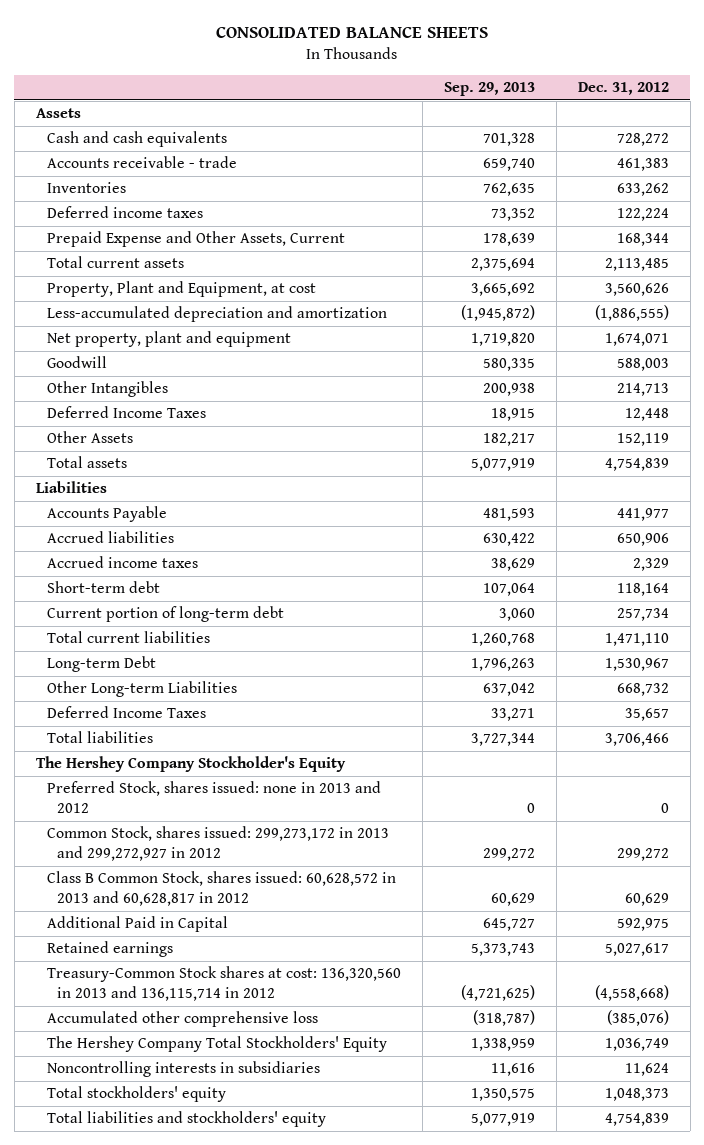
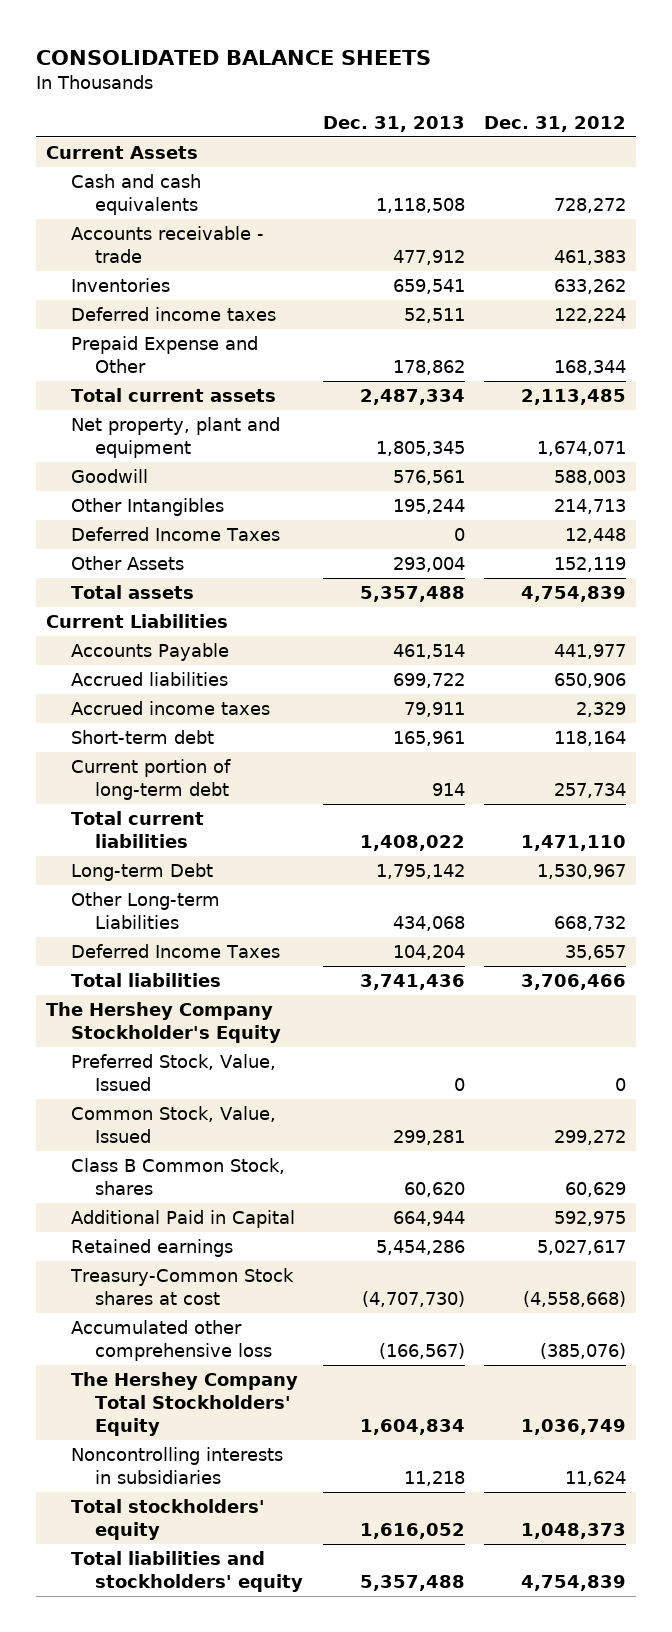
- | Sep. 29, 2013 | Dec. 31, 2012
+ | Dec. 31, 2013 | Dec. 31, 2012
- Assets
+ Current Assets
- Prepaid Expense and Other Assets, Current | 178,639 | 168,344
+ Prepaid Expense and Other | 178,862 | 168,344
- Property, Plant and Equipment, at cost | 3,665,692 | 3,560,626
- Less-accumulated depreciation and amortization | (1,945,872) | (1,886,555)
- Liabilities
+ Current Liabilities
- Preferred Stock, shares issued: none in 2013 and 2012 | 0 | 0
- Common Stock, shares issued: 299,273,172 in 2013 and 299,272,927 in 2012 | 299,272 | 299,272
- Class B Common Stock, shares issued: 60,628,572 in 2013 and 60,628,817 in 2012 | 60,629 | 60,629
+ Preferred Stock, Value, Issued | 0 | 0
+ Common Stock, Value, Issued | 299,281 | 299,272
+ Class B Common Stock, shares | 60,620 | 60,629
- Treasury-Common Stock shares at cost: 136,320,560 in 2013 and 136,115,714 in 2012 | (4,721,625) | (4,558,668)
+ Treasury-Common Stock shares at cost | (4,707,730) | (4,558,668)

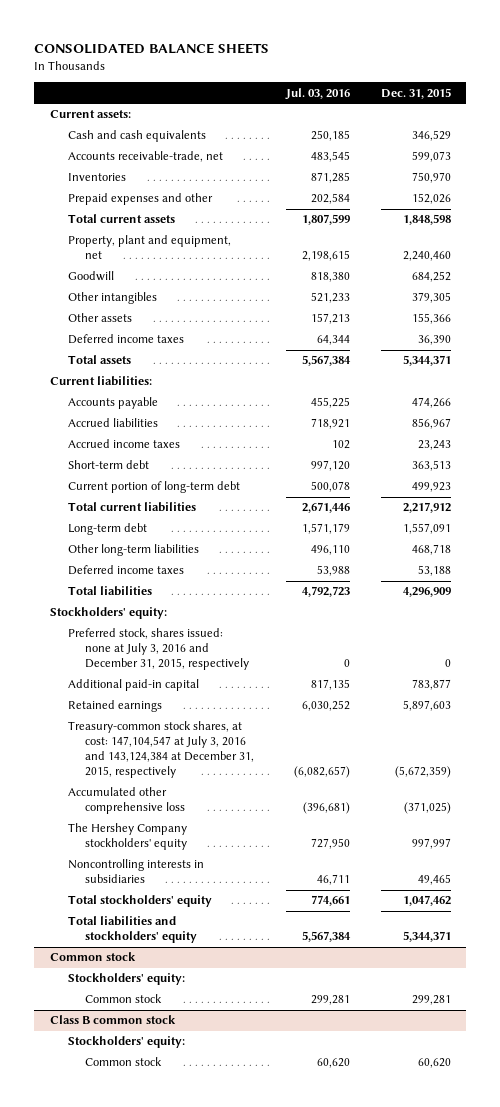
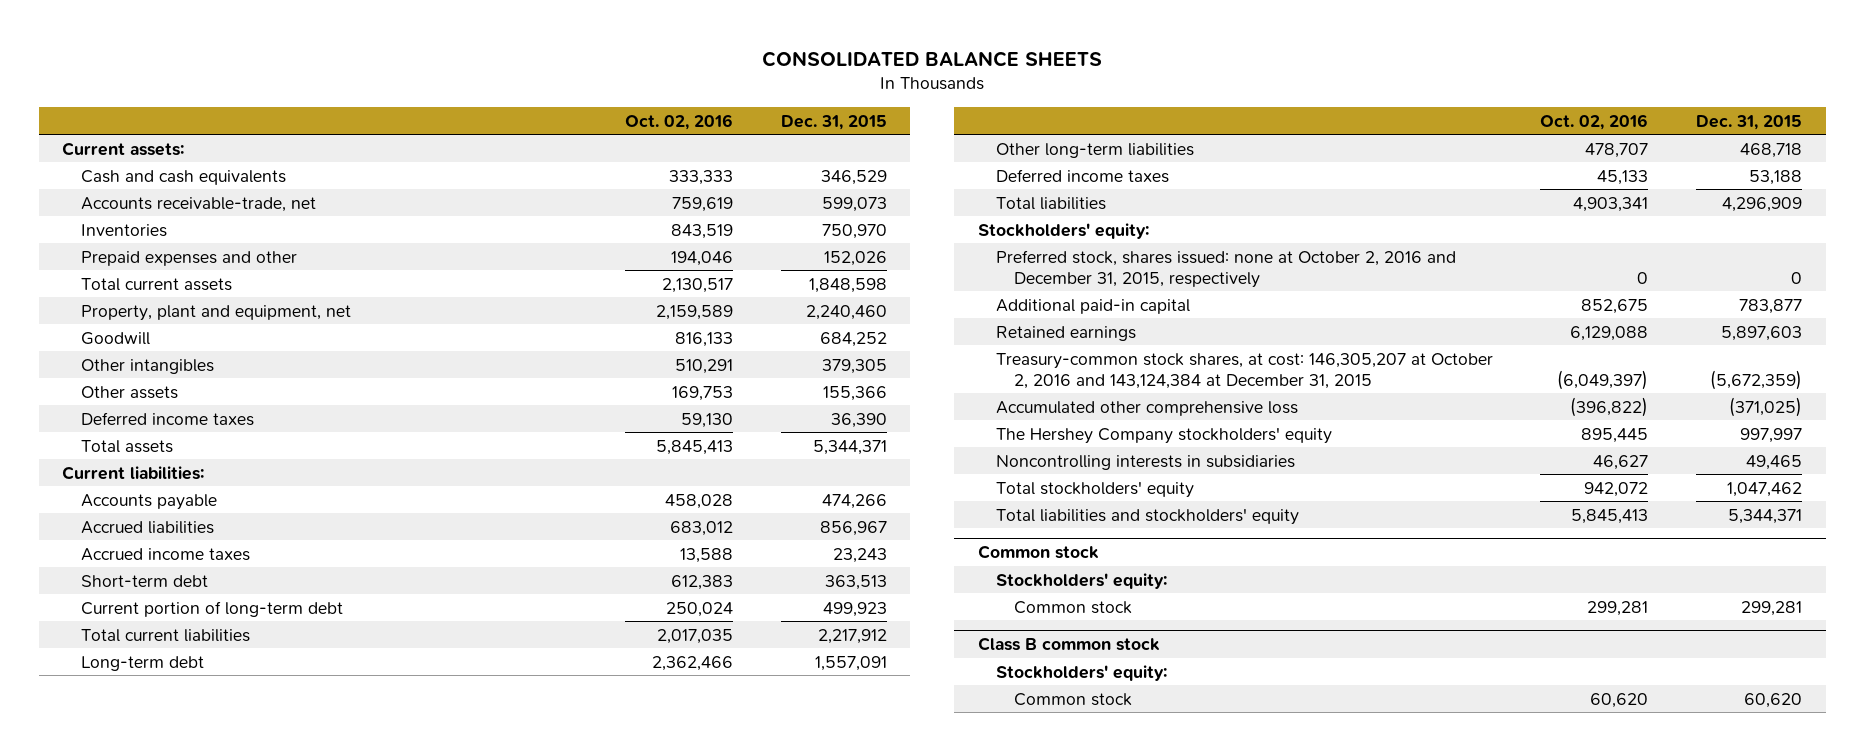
- | Jul. 03, 2016 | Dec. 31, 2015
+ | Oct. 02, 2016 | Dec. 31, 2015
- Preferred stock, shares issued: none at July 3, 2016 and December 31, 2015, respectively | 0 | 0
+ Preferred stock, shares issued: none at October 2, 2016 and December 31, 2015, respectively | 0 | 0
- Treasury-common stock shares, at cost: 147,104,547 at July 3, 2016 and 143,124,384 at December 31, 2015, respectively | (6,082,657) | (5,672,359)
+ Treasury-common stock shares, at cost: 146,305,207 at October 2, 2016 and 143,124,384 at December 31, 2015 | (6,049,397) | (5,672,359)

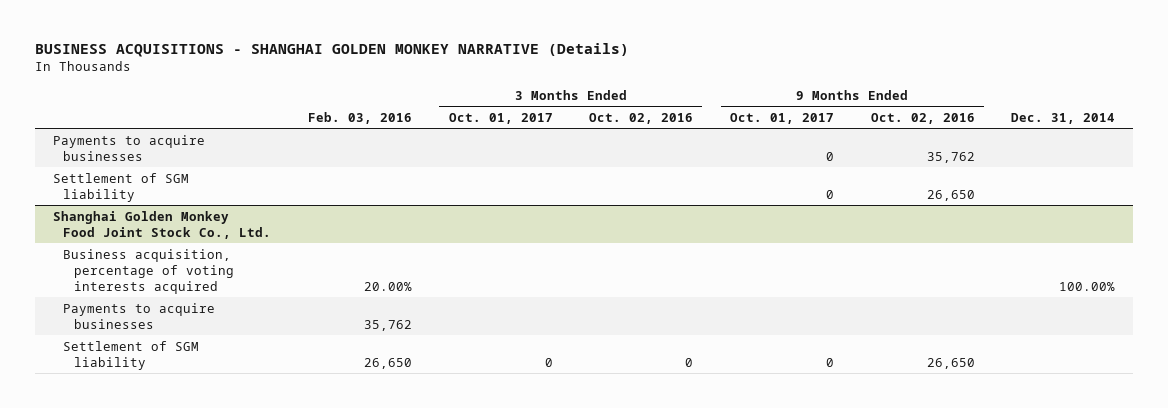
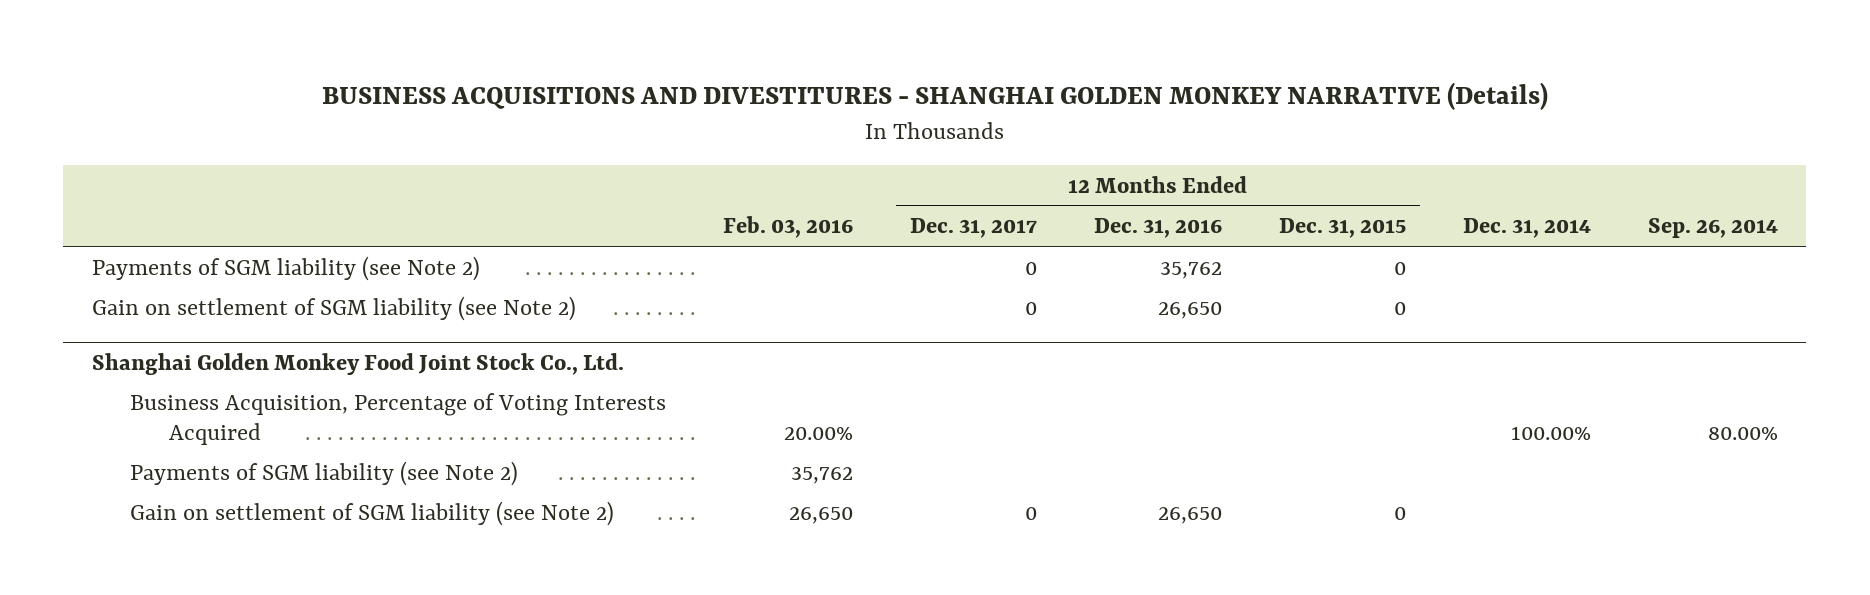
- BUSINESS ACQUISITIONS - SHANGHAI GOLDEN MONKEY NARRATIVE (Details)
+ BUSINESS ACQUISITIONS AND DIVESTITURES - SHANGHAI GOLDEN MONKEY NARRATIVE (Details)
- | Feb. 03, 2016 | 3 Months Ended Oct. 01, 2017 | 3 Months Ended Oct. 02, 2016 | 9 Months Ended Oct. 01, 2017 | 9 Months Ended Oct. 02, 2016 | Dec. 31, 2014
+ | Feb. 03, 2016 | 12 Months Ended Dec. 31, 2017 | 12 Months Ended Dec. 31, 2016 | 12 Months Ended Dec. 31, 2015 | Dec. 31, 2014 | Sep. 26, 2014
- Payments to acquire businesses | | | | 0 | 35,762 |
- Settlement of SGM liability | | | | 0 | 26,650 |
+ Payments of SGM liability (see Note 2) | | 0 | 35,762 | 0 | |
+ Gain on settlement of SGM liability (see Note 2) | | 0 | 26,650 | 0 | |
@ Shanghai Golden Monkey Food Joint Stock Co., Ltd.
- Business acquisition, percentage of voting interests acquired | 20.00% | | | | | 100.00%
- Payments to acquire businesses | 35,762 | | | | |
- Settlement of SGM liability | 26,650 | 0 | 0 | 0 | 26,650 |
+ Business Acquisition, Percentage of Voting Interests Acquired | 20.00% | | | | 100.00% | 80.00%
+ Payments of SGM liability (see Note 2) | 35,762 | | | | |
+ Gain on settlement of SGM liability (see Note 2) | 26,650 | 0 | 26,650 | 0 | |

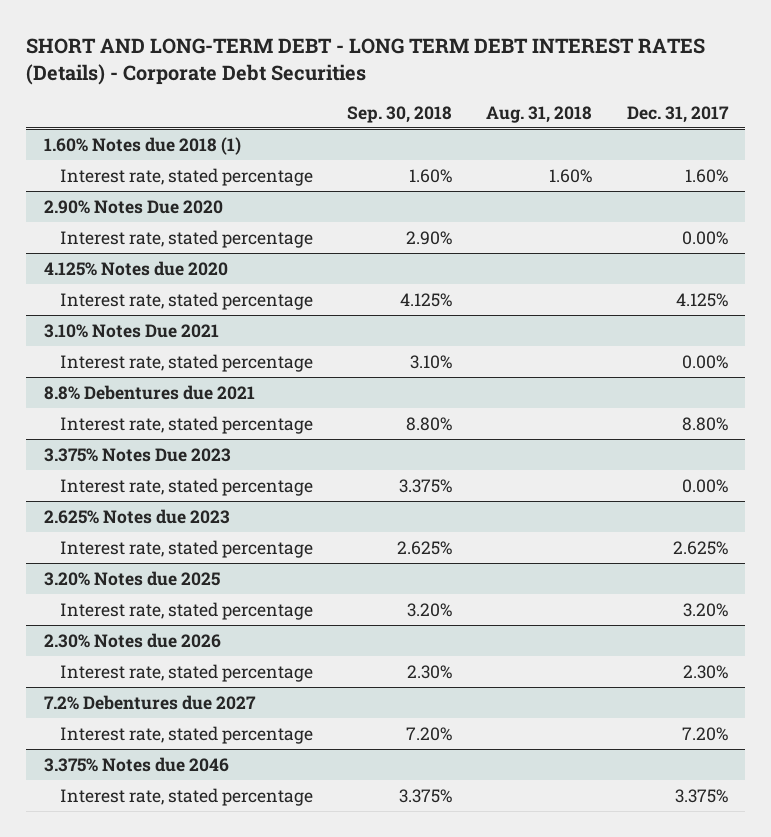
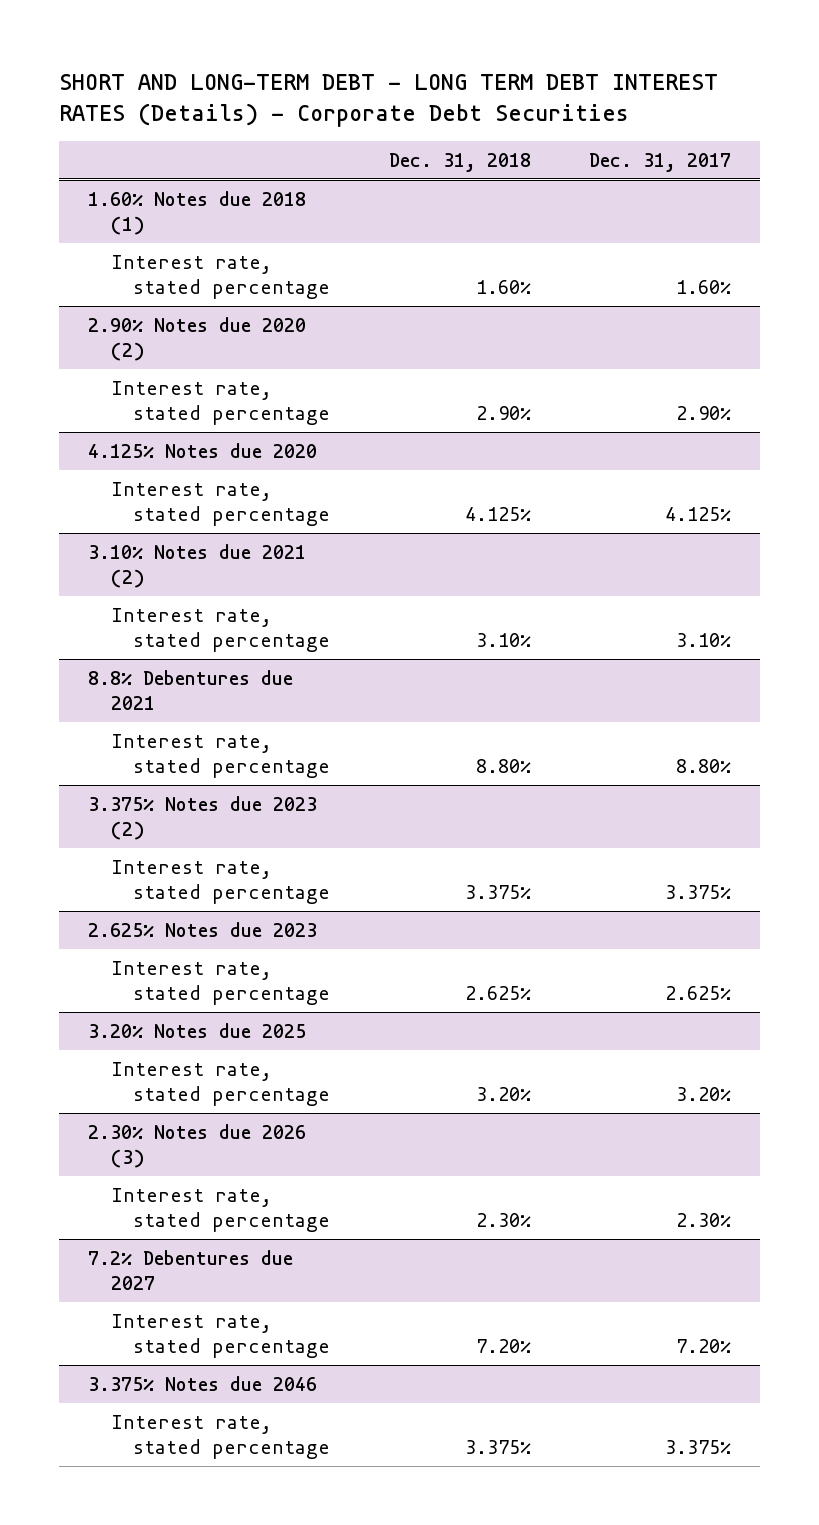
- | Sep. 30, 2018 | Aug. 31, 2018 | Dec. 31, 2017
+ | Dec. 31, 2018 | Dec. 31, 2017
- 2.90% Notes Due 2020
- Interest rate, stated percentage | 2.90% | | 0.00%
+ 2.90% Notes due 2020 (2)
+ Interest rate, stated percentage | 2.90% | 2.90%
- 3.10% Notes Due 2021
- Interest rate, stated percentage | 3.10% | | 0.00%
+ 3.10% Notes due 2021 (2)
+ Interest rate, stated percentage | 3.10% | 3.10%
- 3.375% Notes Due 2023
- Interest rate, stated percentage | 3.375% | | 0.00%
+ 3.375% Notes due 2023 (2)
+ Interest rate, stated percentage | 3.375% | 3.375%
- 2.30% Notes due 2026
+ 2.30% Notes due 2026 (3)

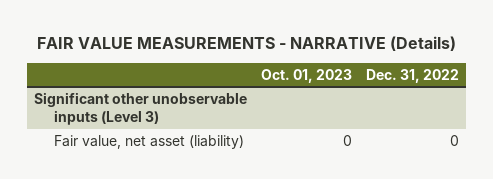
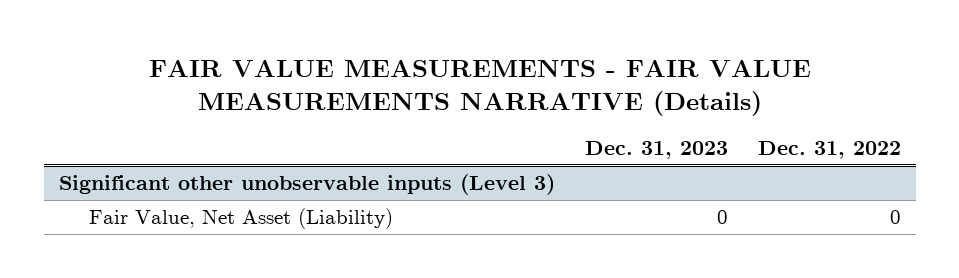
- FAIR VALUE MEASUREMENTS - NARRATIVE (Details)
+ FAIR VALUE MEASUREMENTS - FAIR VALUE MEASUREMENTS NARRATIVE (Details)
- | Oct. 01, 2023 | Dec. 31, 2022
+ | Dec. 31, 2023 | Dec. 31, 2022
@ Significant other unobservable inputs (Level 3)
- Fair value, net asset (liability) | 0 | 0
+ Fair Value, Net Asset (Liability) | 0 | 0

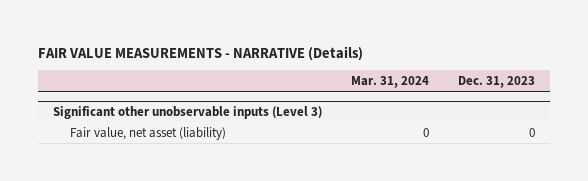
- FAIR VALUE MEASUREMENTS - FAIR VALUE MEASUREMENTS NARRATIVE (Details)
+ FAIR VALUE MEASUREMENTS - NARRATIVE (Details)
- | Dec. 31, 2023 | Dec. 31, 2022
+ | Mar. 31, 2024 | Dec. 31, 2023
@ Significant other unobservable inputs (Level 3)
- Fair Value, Net Asset (Liability) | 0 | 0
+ Fair value, net asset (liability) | 0 | 0

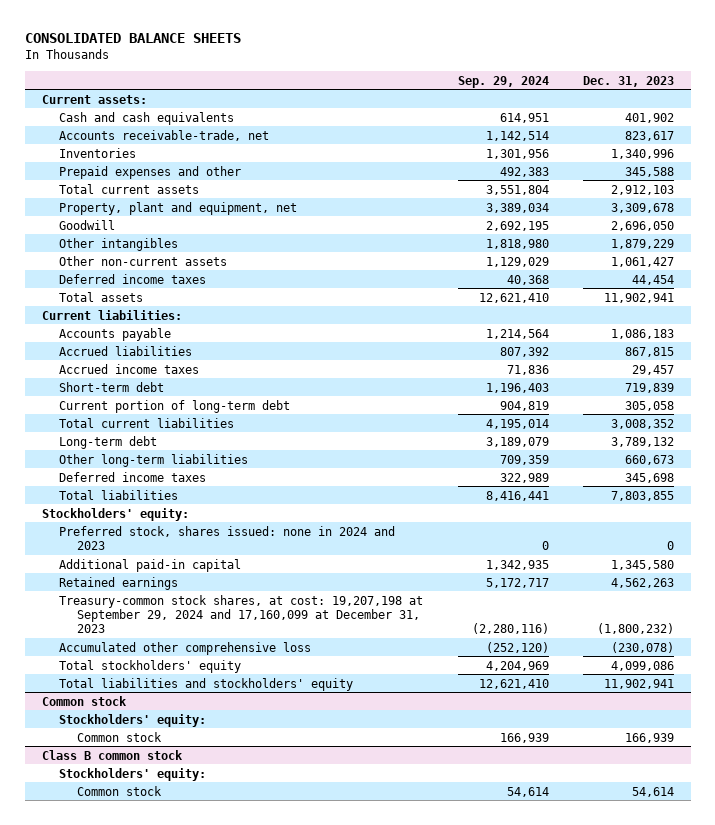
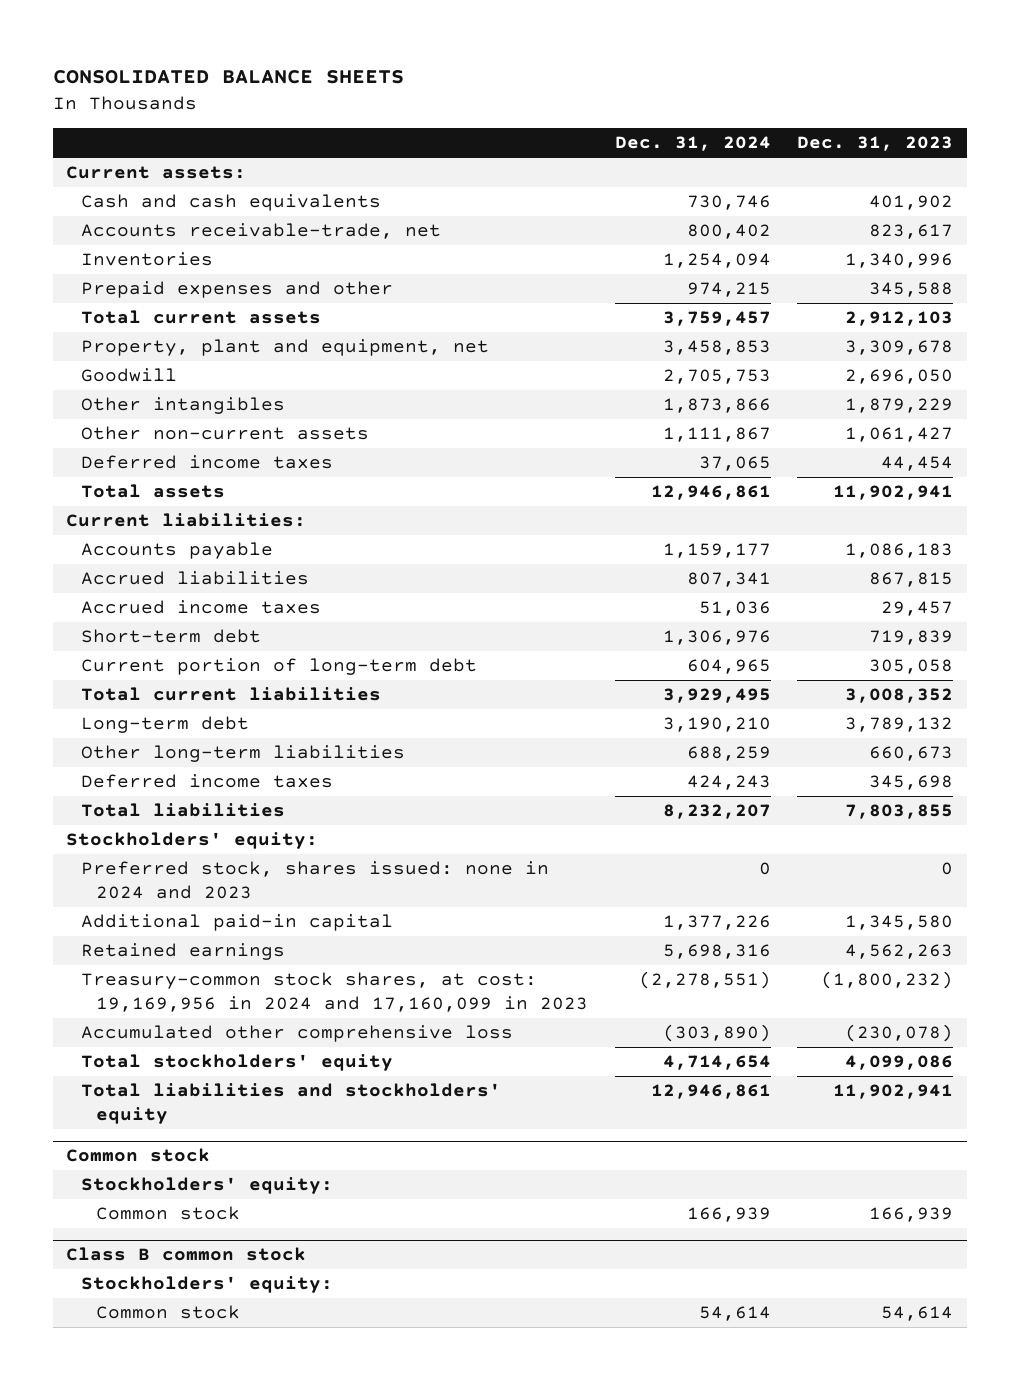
- | Sep. 29, 2024 | Dec. 31, 2023
+ | Dec. 31, 2024 | Dec. 31, 2023
- Treasury-common stock shares, at cost: 19,207,198 at September 29, 2024 and 17,160,099 at December 31, 2023 | (2,280,116) | (1,800,232)
+ Treasury-common stock shares, at cost: 19,169,956 in 2024 and 17,160,099 in 2023 | (2,278,551) | (1,800,232)

